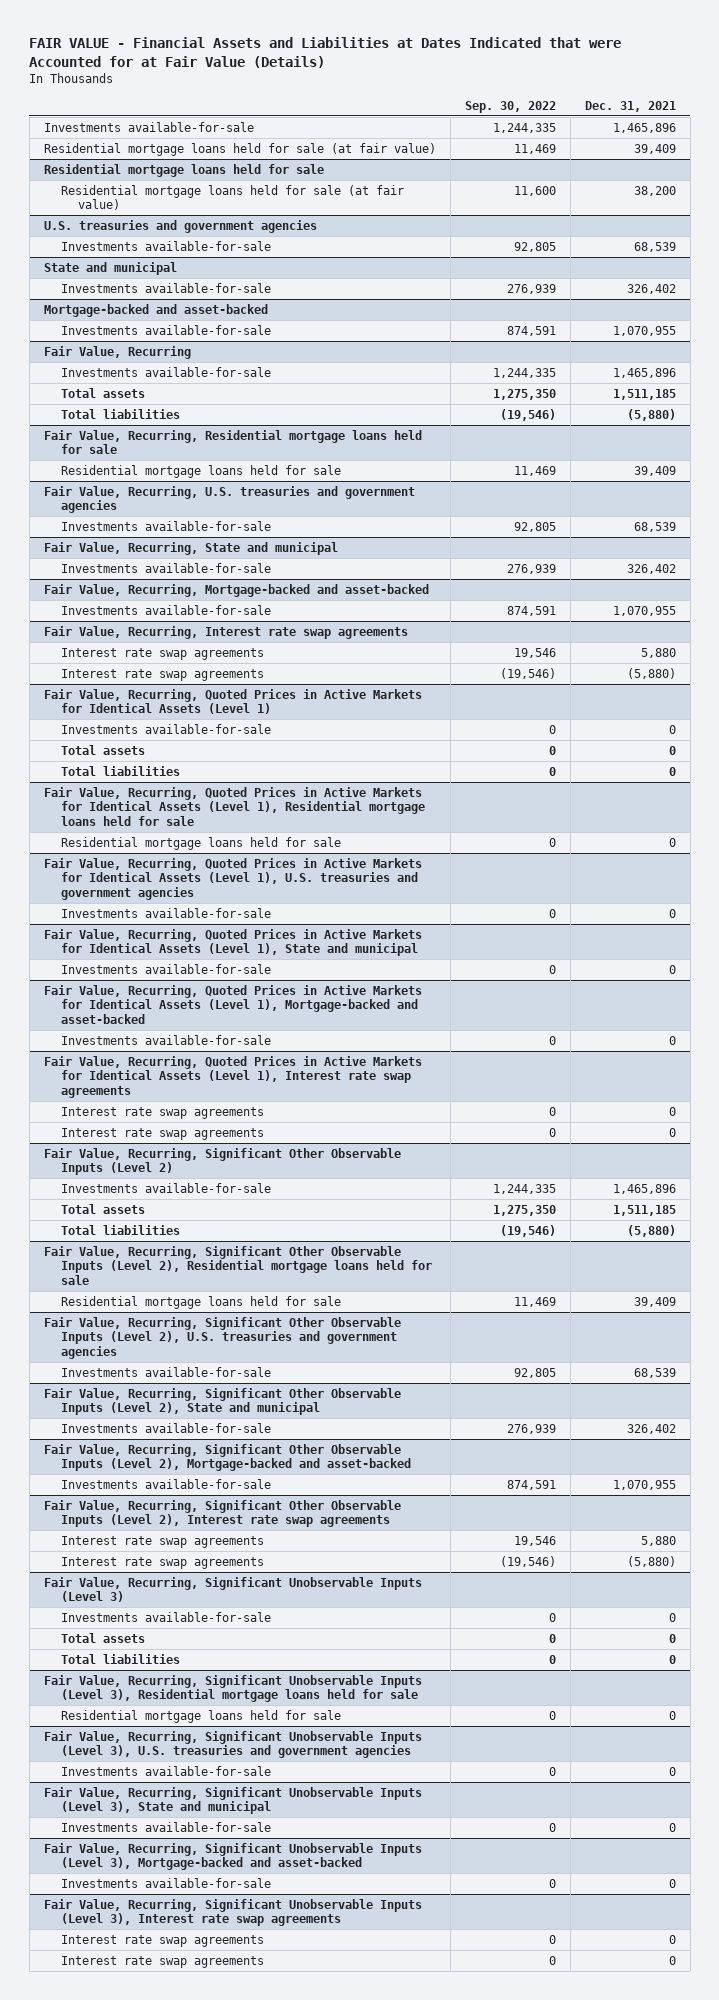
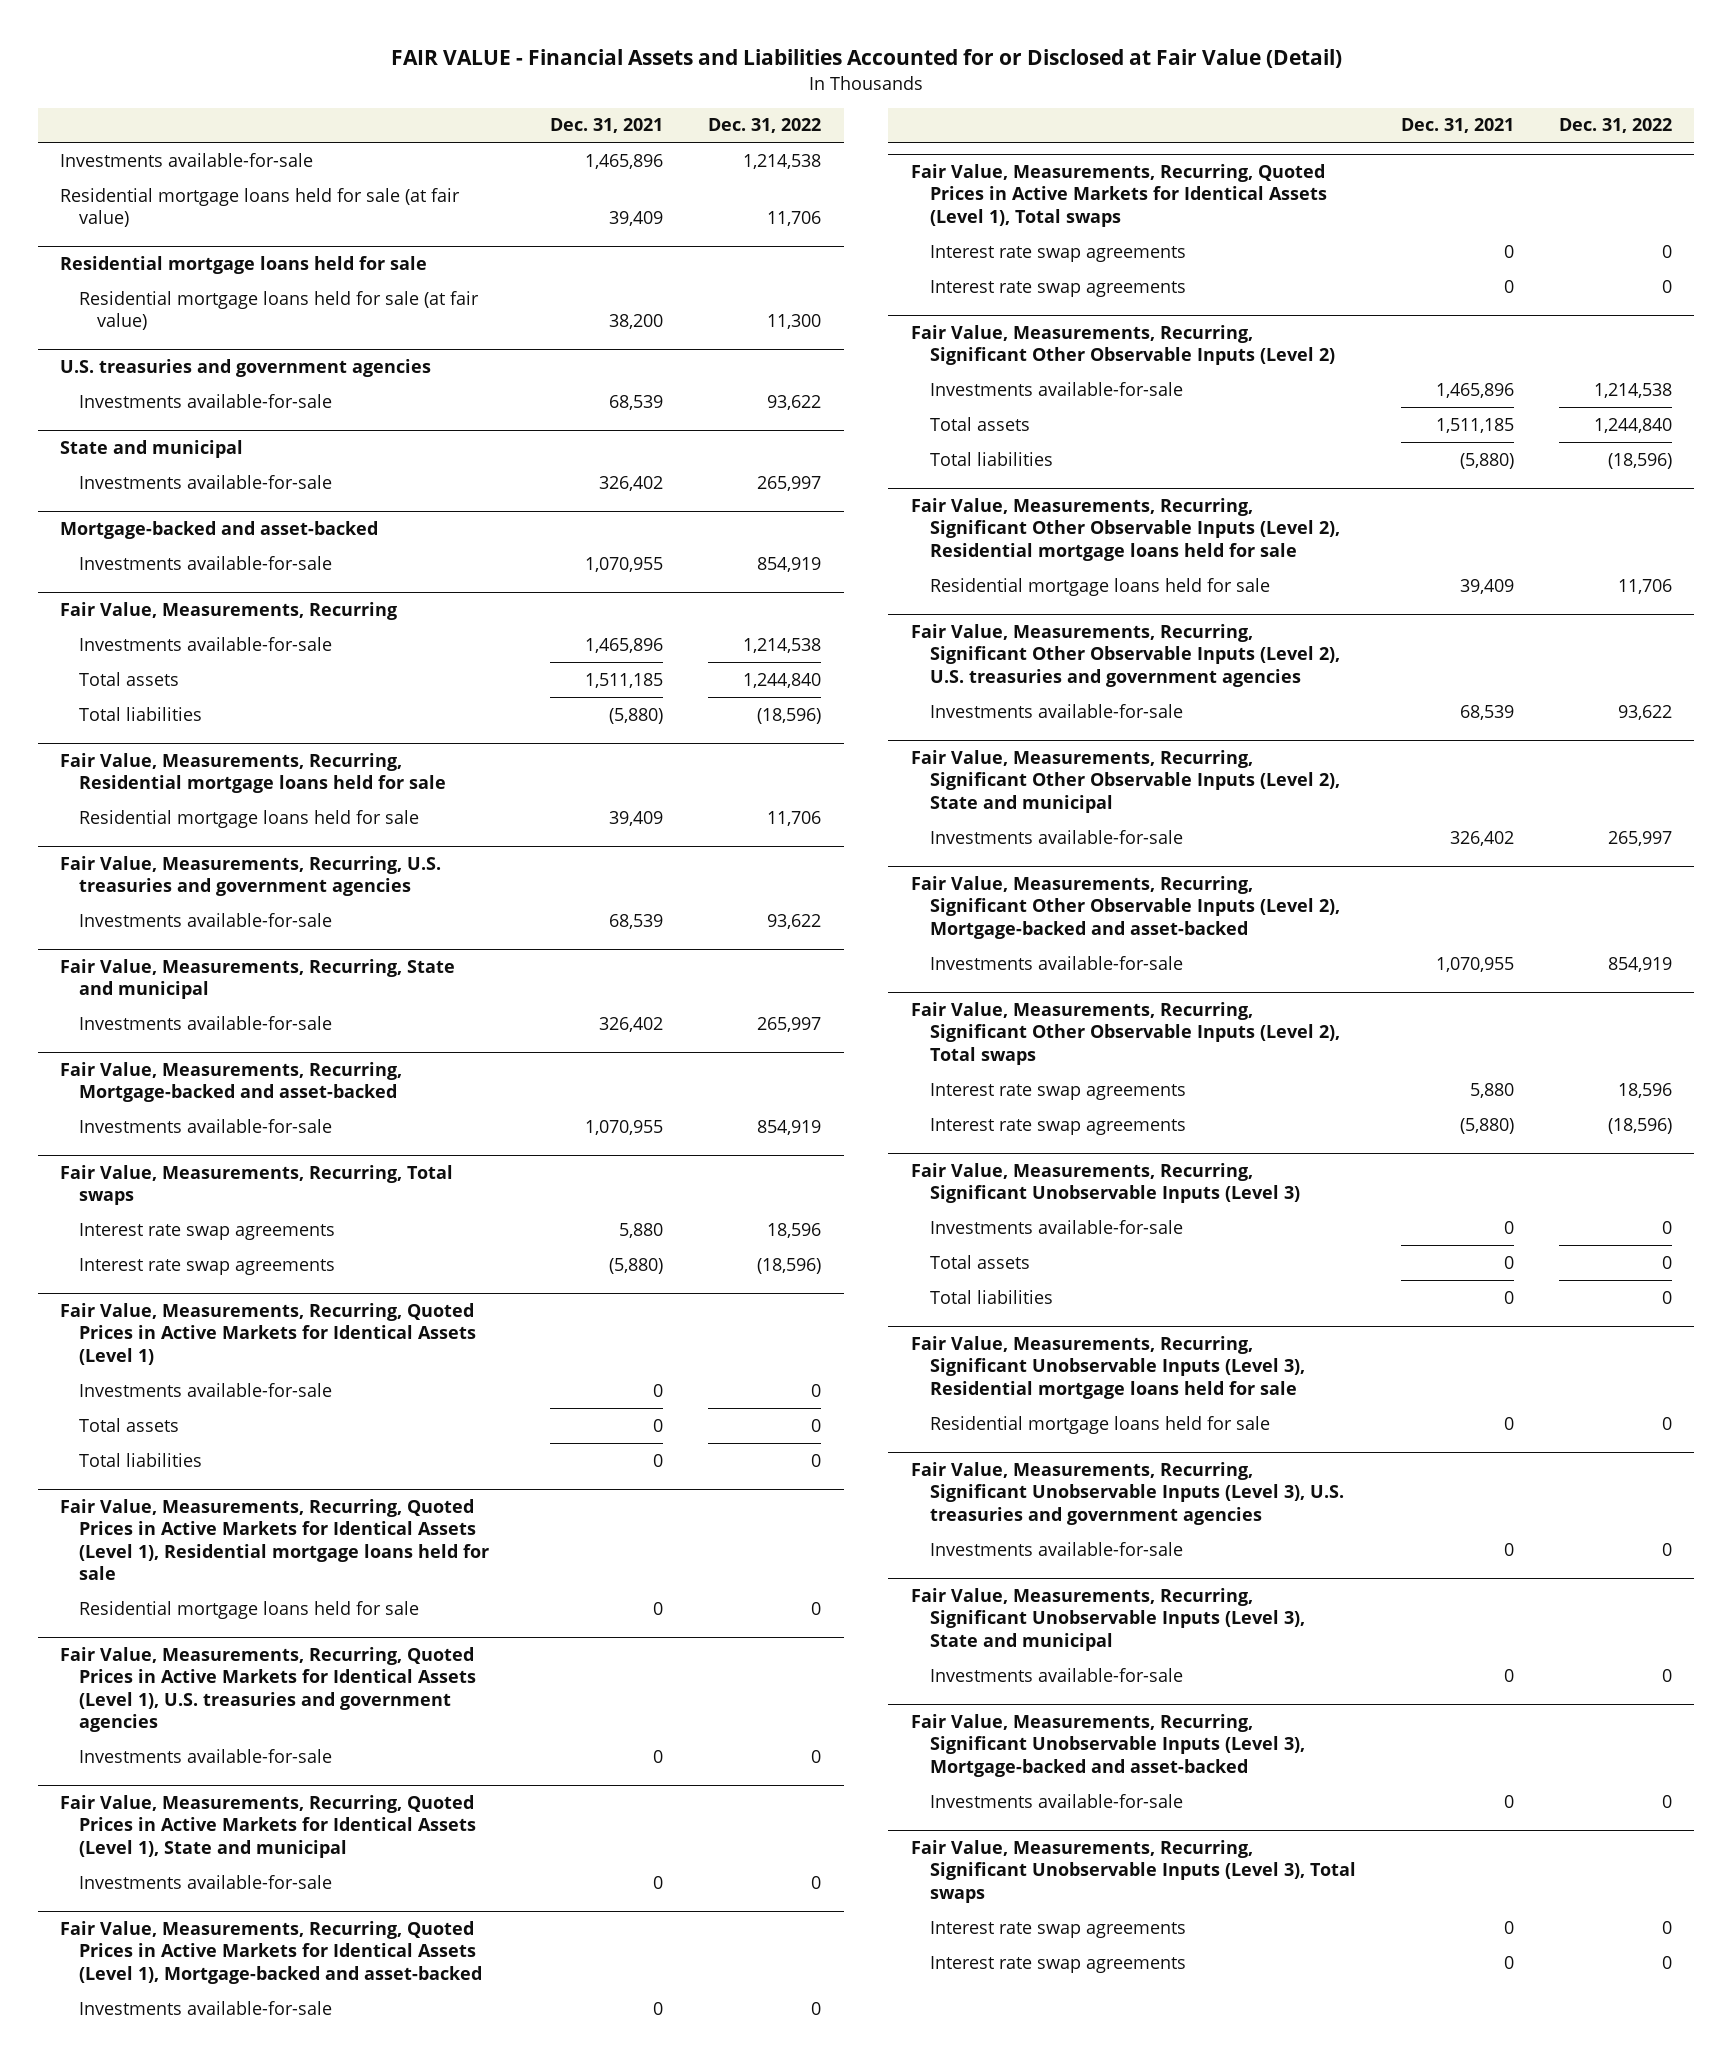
- FAIR VALUE - Financial Assets and Liabilities at Dates Indicated that were Accounted for at Fair Value (Details)
+ FAIR VALUE - Financial Assets and Liabilities Accounted for or Disclosed at Fair Value (Detail)
- | Sep. 30, 2022 | Dec. 31, 2021
+ | Dec. 31, 2021 | Dec. 31, 2022
- Fair Value, Recurring
+ Fair Value, Measurements, Recurring
- Fair Value, Recurring, Residential mortgage loans held for sale
+ Fair Value, Measurements, Recurring, Residential mortgage loans held for sale
- Fair Value, Recurring, U.S. treasuries and government agencies
+ Fair Value, Measurements, Recurring, U.S. treasuries and government agencies
- Fair Value, Recurring, State and municipal
+ Fair Value, Measurements, Recurring, State and municipal
- Fair Value, Recurring, Mortgage-backed and asset-backed
+ Fair Value, Measurements, Recurring, Mortgage-backed and asset-backed
- Fair Value, Recurring, Interest rate swap agreements
+ Fair Value, Measurements, Recurring, Total swaps
- Fair Value, Recurring, Quoted Prices in Active Markets for Identical Assets (Level 1)
+ Fair Value, Measurements, Recurring, Quoted Prices in Active Markets for Identical Assets (Level 1)
- Fair Value, Recurring, Quoted Prices in Active Markets for Identical Assets (Level 1), Residential mortgage loans held for sale
+ Fair Value, Measurements, Recurring, Quoted Prices in Active Markets for Identical Assets (Level 1), Residential mortgage loans held for sale
- Fair Value, Recurring, Quoted Prices in Active Markets for Identical Assets (Level 1), U.S. treasuries and government agencies
+ Fair Value, Measurements, Recurring, Quoted Prices in Active Markets for Identical Assets (Level 1), U.S. treasuries and government agencies
- Fair Value, Recurring, Quoted Prices in Active Markets for Identical Assets (Level 1), State and municipal
+ Fair Value, Measurements, Recurring, Quoted Prices in Active Markets for Identical Assets (Level 1), State and municipal
- Fair Value, Recurring, Quoted Prices in Active Markets for Identical Assets (Level 1), Mortgage-backed and asset-backed
+ Fair Value, Measurements, Recurring, Quoted Prices in Active Markets for Identical Assets (Level 1), Mortgage-backed and asset-backed
- Fair Value, Recurring, Quoted Prices in Active Markets for Identical Assets (Level 1), Interest rate swap agreements
+ Fair Value, Measurements, Recurring, Quoted Prices in Active Markets for Identical Assets (Level 1), Total swaps
- Fair Value, Recurring, Significant Other Observable Inputs (Level 2)
+ Fair Value, Measurements, Recurring, Significant Other Observable Inputs (Level 2)
- Fair Value, Recurring, Significant Other Observable Inputs (Level 2), Residential mortgage loans held for sale
+ Fair Value, Measurements, Recurring, Significant Other Observable Inputs (Level 2), Residential mortgage loans held for sale
- Fair Value, Recurring, Significant Other Observable Inputs (Level 2), U.S. treasuries and government agencies
+ Fair Value, Measurements, Recurring, Significant Other Observable Inputs (Level 2), U.S. treasuries and government agencies
- Fair Value, Recurring, Significant Other Observable Inputs (Level 2), State and municipal
+ Fair Value, Measurements, Recurring, Significant Other Observable Inputs (Level 2), State and municipal
- Fair Value, Recurring, Significant Other Observable Inputs (Level 2), Mortgage-backed and asset-backed
+ Fair Value, Measurements, Recurring, Significant Other Observable Inputs (Level 2), Mortgage-backed and asset-backed
- Fair Value, Recurring, Significant Other Observable Inputs (Level 2), Interest rate swap agreements
+ Fair Value, Measurements, Recurring, Significant Other Observable Inputs (Level 2), Total swaps
- Fair Value, Recurring, Significant Unobservable Inputs (Level 3)
+ Fair Value, Measurements, Recurring, Significant Unobservable Inputs (Level 3)
- Fair Value, Recurring, Significant Unobservable Inputs (Level 3), Residential mortgage loans held for sale
+ Fair Value, Measurements, Recurring, Significant Unobservable Inputs (Level 3), Residential mortgage loans held for sale
- Fair Value, Recurring, Significant Unobservable Inputs (Level 3), U.S. treasuries and government agencies
+ Fair Value, Measurements, Recurring, Significant Unobservable Inputs (Level 3), U.S. treasuries and government agencies
- Fair Value, Recurring, Significant Unobservable Inputs (Level 3), State and municipal
+ Fair Value, Measurements, Recurring, Significant Unobservable Inputs (Level 3), State and municipal
- Fair Value, Recurring, Significant Unobservable Inputs (Level 3), Mortgage-backed and asset-backed
+ Fair Value, Measurements, Recurring, Significant Unobservable Inputs (Level 3), Mortgage-backed and asset-backed
- Fair Value, Recurring, Significant Unobservable Inputs (Level 3), Interest rate swap agreements
+ Fair Value, Measurements, Recurring, Significant Unobservable Inputs (Level 3), Total swaps

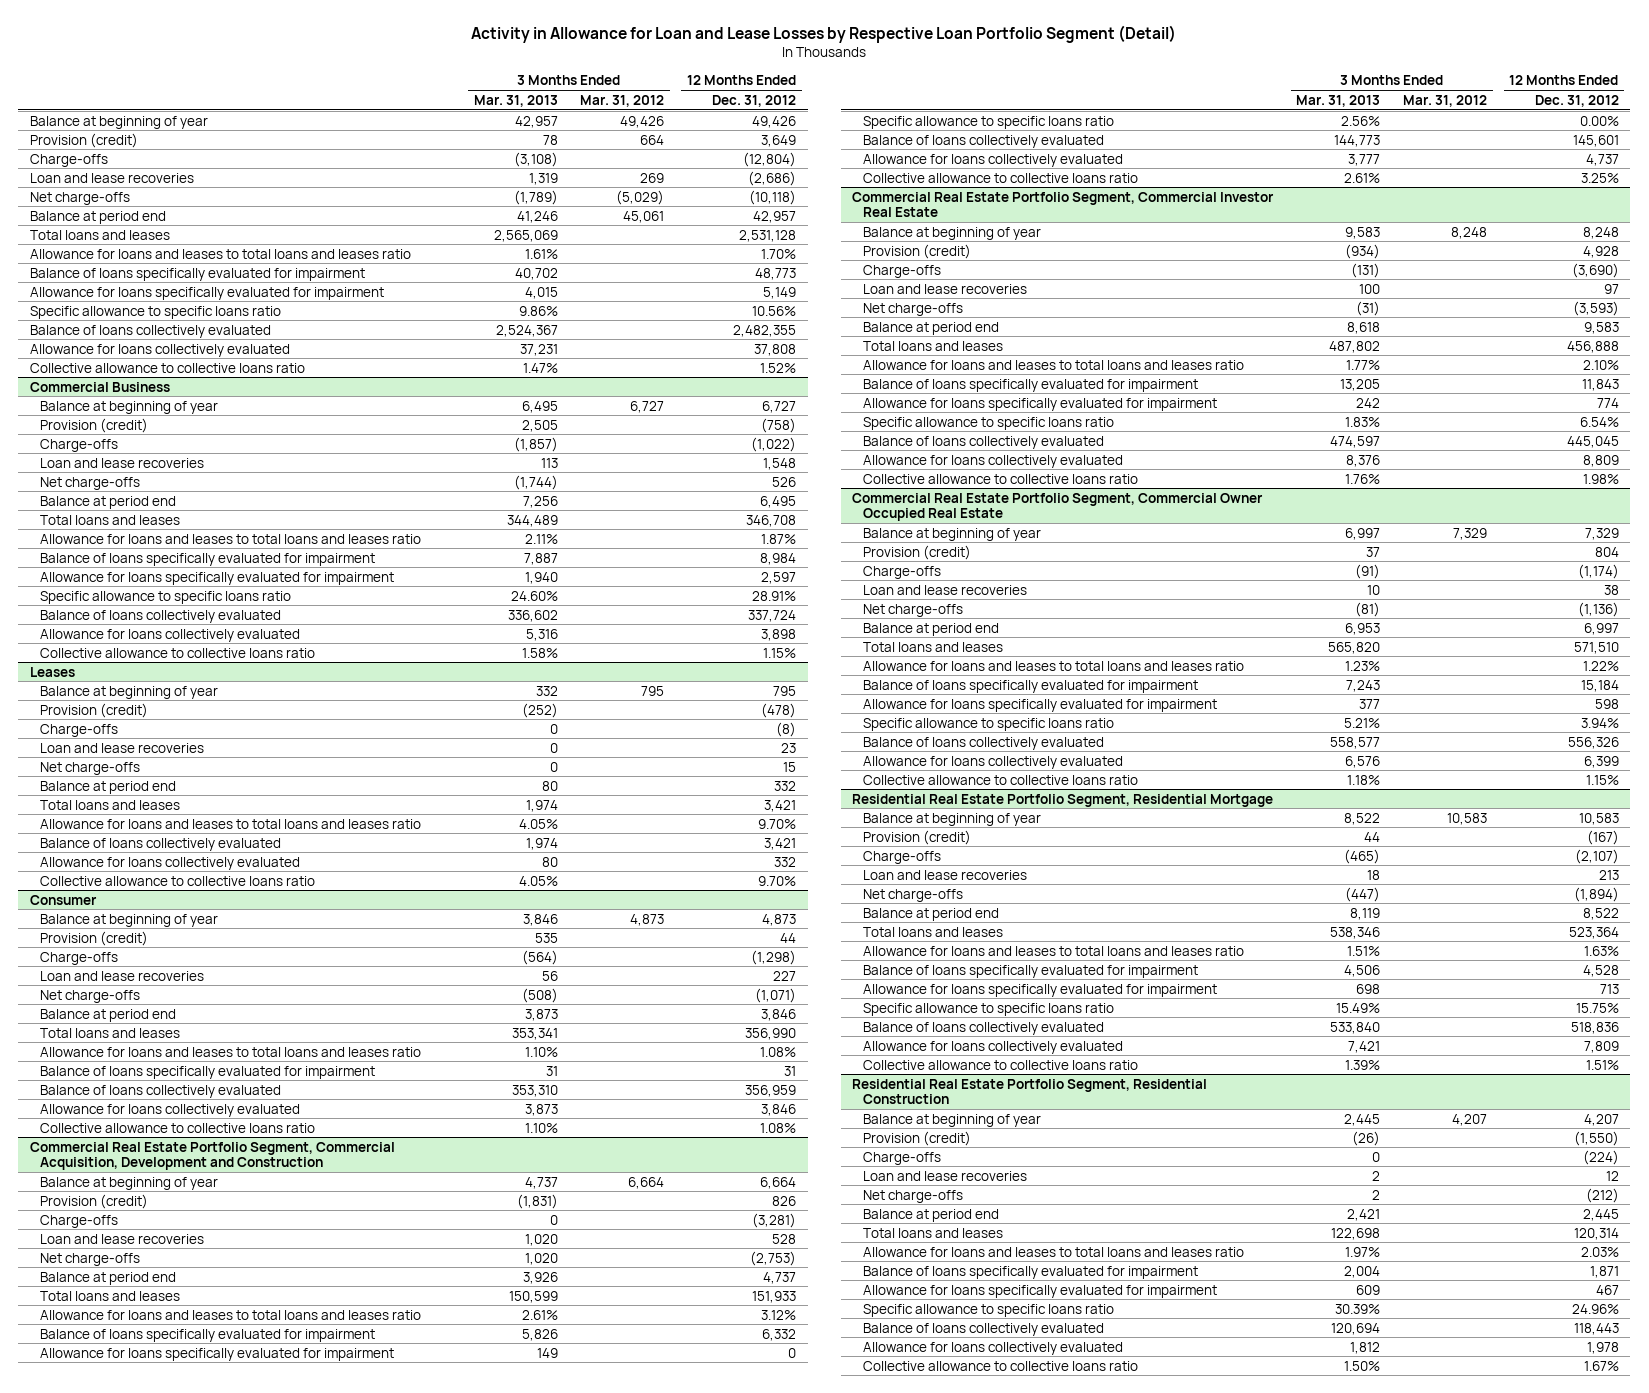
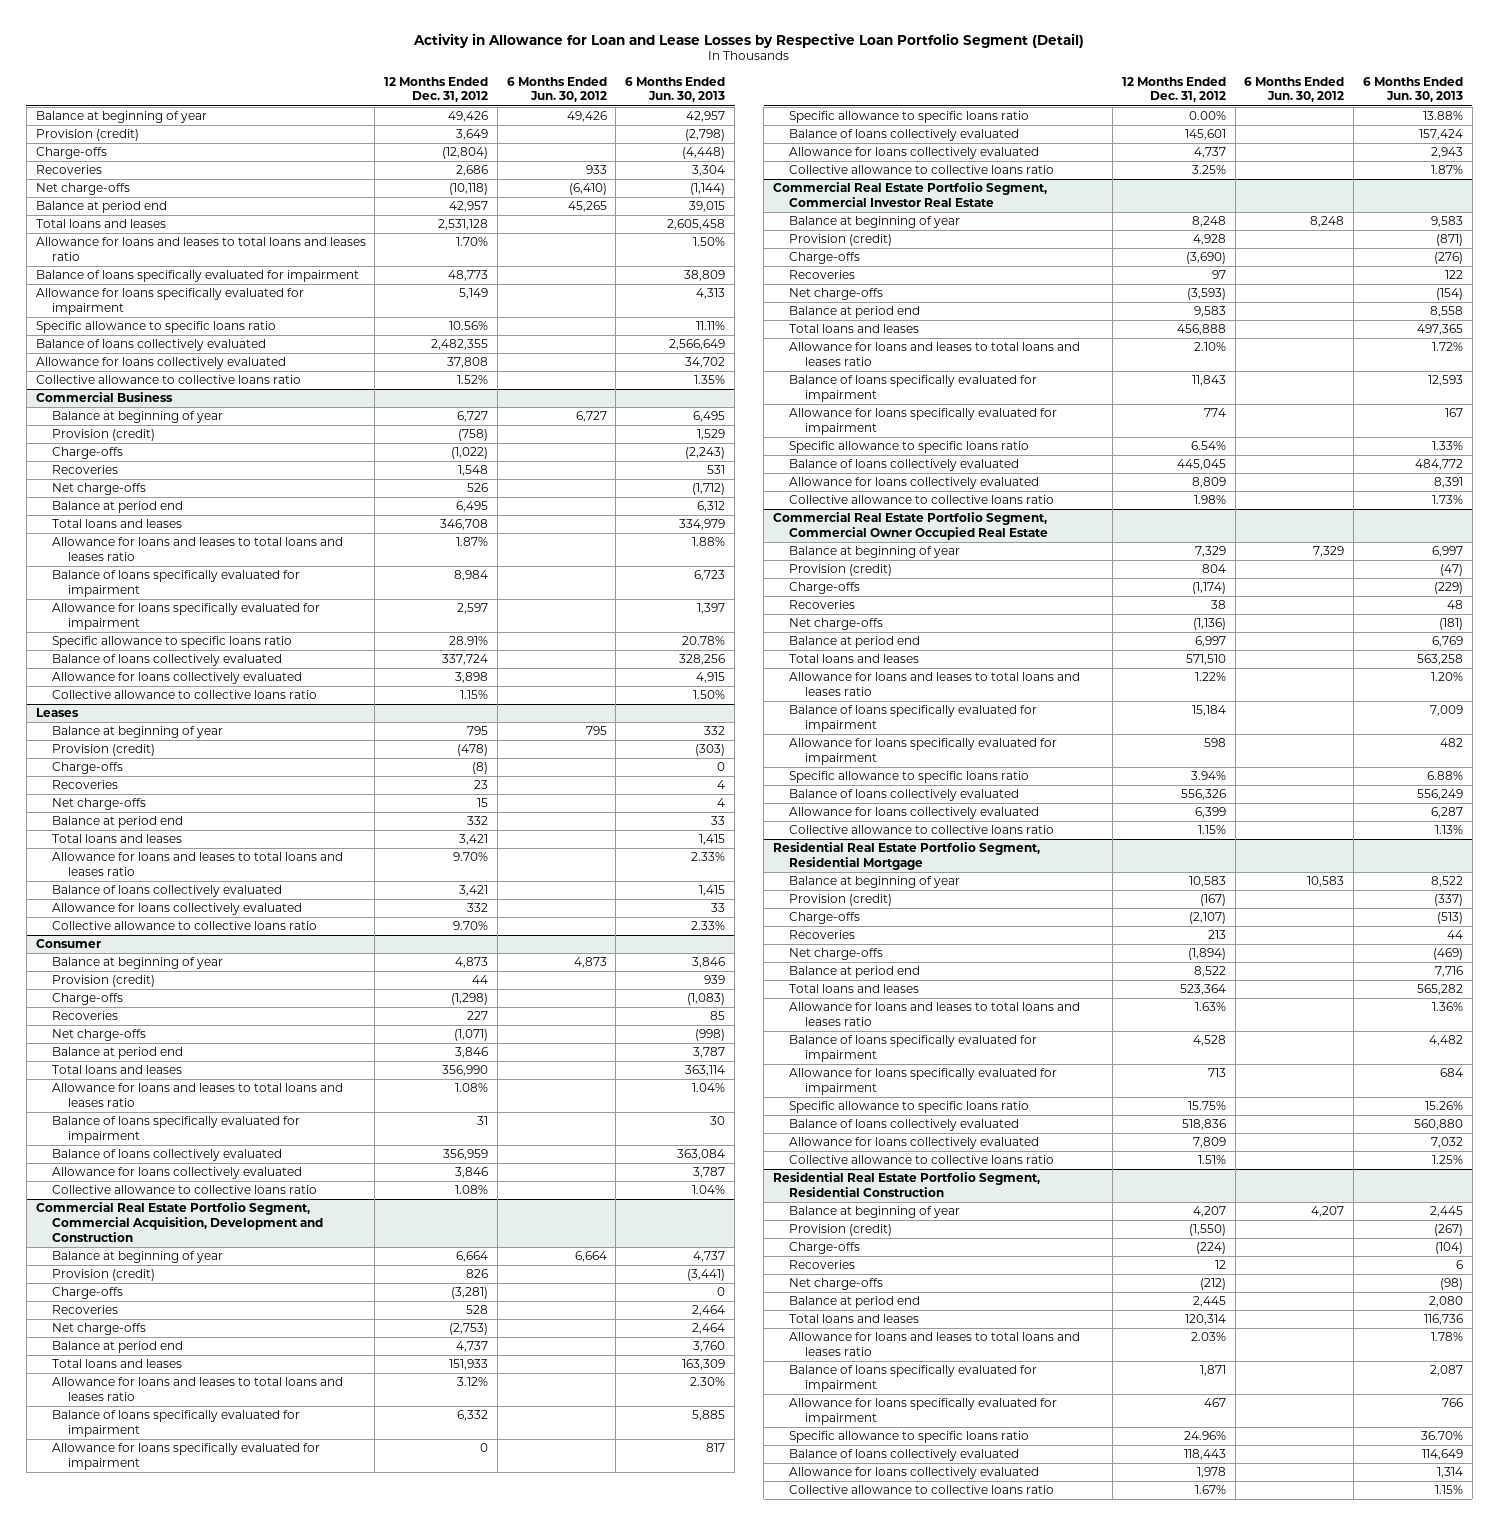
- | 3 Months Ended Mar. 31, 2013 | 3 Months Ended Mar. 31, 2012 | 12 Months Ended Dec. 31, 2012
+ | 12 Months Ended Dec. 31, 2012 | 6 Months Ended Jun. 30, 2012 | 6 Months Ended Jun. 30, 2013
- Loan and lease recoveries | 1,319 | 269 | (2,686)
+ Recoveries | 2,686 | 933 | 3,304
@ Commercial Business
- Loan and lease recoveries | 113 | | 1,548
+ Recoveries | 1,548 | | 531
@ Leases
- Loan and lease recoveries | 0 | | 23
+ Recoveries | 23 | | 4
@ Consumer
- Loan and lease recoveries | 56 | | 227
+ Recoveries | 227 | | 85
@ Commercial Real Estate Portfolio Segment, Commercial Acquisition, Development and Construction
- Loan and lease recoveries | 1,020 | | 528
+ Recoveries | 528 | | 2,464
@ Commercial Real Estate Portfolio Segment, Commercial Investor Real Estate
- Loan and lease recoveries | 100 | | 97
+ Recoveries | 97 | | 122
@ Commercial Real Estate Portfolio Segment, Commercial Owner Occupied Real Estate
- Loan and lease recoveries | 10 | | 38
+ Recoveries | 38 | | 48
@ Residential Real Estate Portfolio Segment, Residential Mortgage
- Loan and lease recoveries | 18 | | 213
+ Recoveries | 213 | | 44
@ Residential Real Estate Portfolio Segment, Residential Construction
- Loan and lease recoveries | 2 | | 12
+ Recoveries | 12 | | 6

